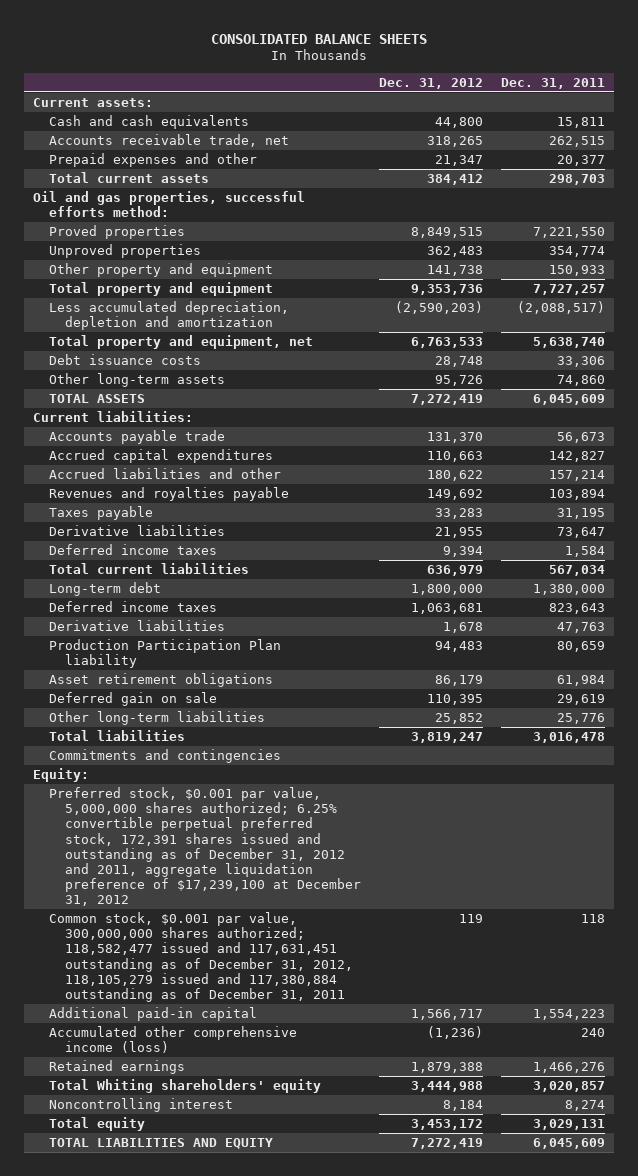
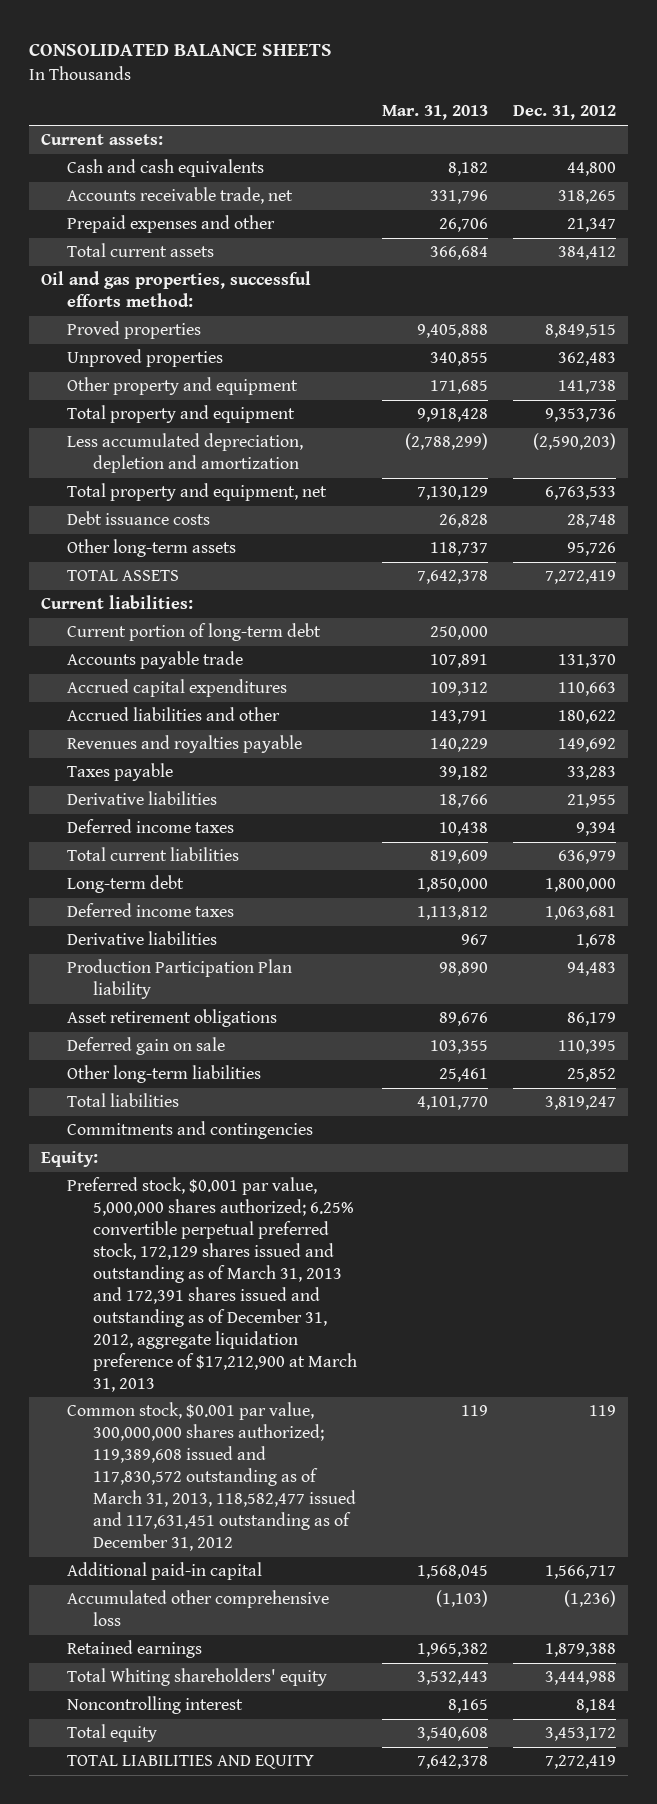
- | Dec. 31, 2012 | Dec. 31, 2011
+ | Mar. 31, 2013 | Dec. 31, 2012
+ Current portion of long-term debt | 250,000 |
- Preferred stock, $0.001 par value, 5,000,000 shares authorized; 6.25% convertible perpetual preferred stock, 172,391 shares issued and outstanding as of December 31, 2012 and 2011, aggregate liquidation preference of $17,239,100 at December 31, 2012
- Common stock, $0.001 par value, 300,000,000 shares authorized; 118,582,477 issued and 117,631,451 outstanding as of December 31, 2012, 118,105,279 issued and 117,380,884 outstanding as of December 31, 2011 | 119 | 118
+ Preferred stock, $0.001 par value, 5,000,000 shares authorized; 6.25% convertible perpetual preferred stock, 172,129 shares issued and outstanding as of March 31, 2013 and 172,391 shares issued and outstanding as of December 31, 2012, aggregate liquidation preference of $17,212,900 at March 31, 2013
+ Common stock, $0.001 par value, 300,000,000 shares authorized; 119,389,608 issued and 117,830,572 outstanding as of March 31, 2013, 118,582,477 issued and 117,631,451 outstanding as of December 31, 2012 | 119 | 119
- Accumulated other comprehensive income (loss) | (1,236) | 240
+ Accumulated other comprehensive loss | (1,103) | (1,236)

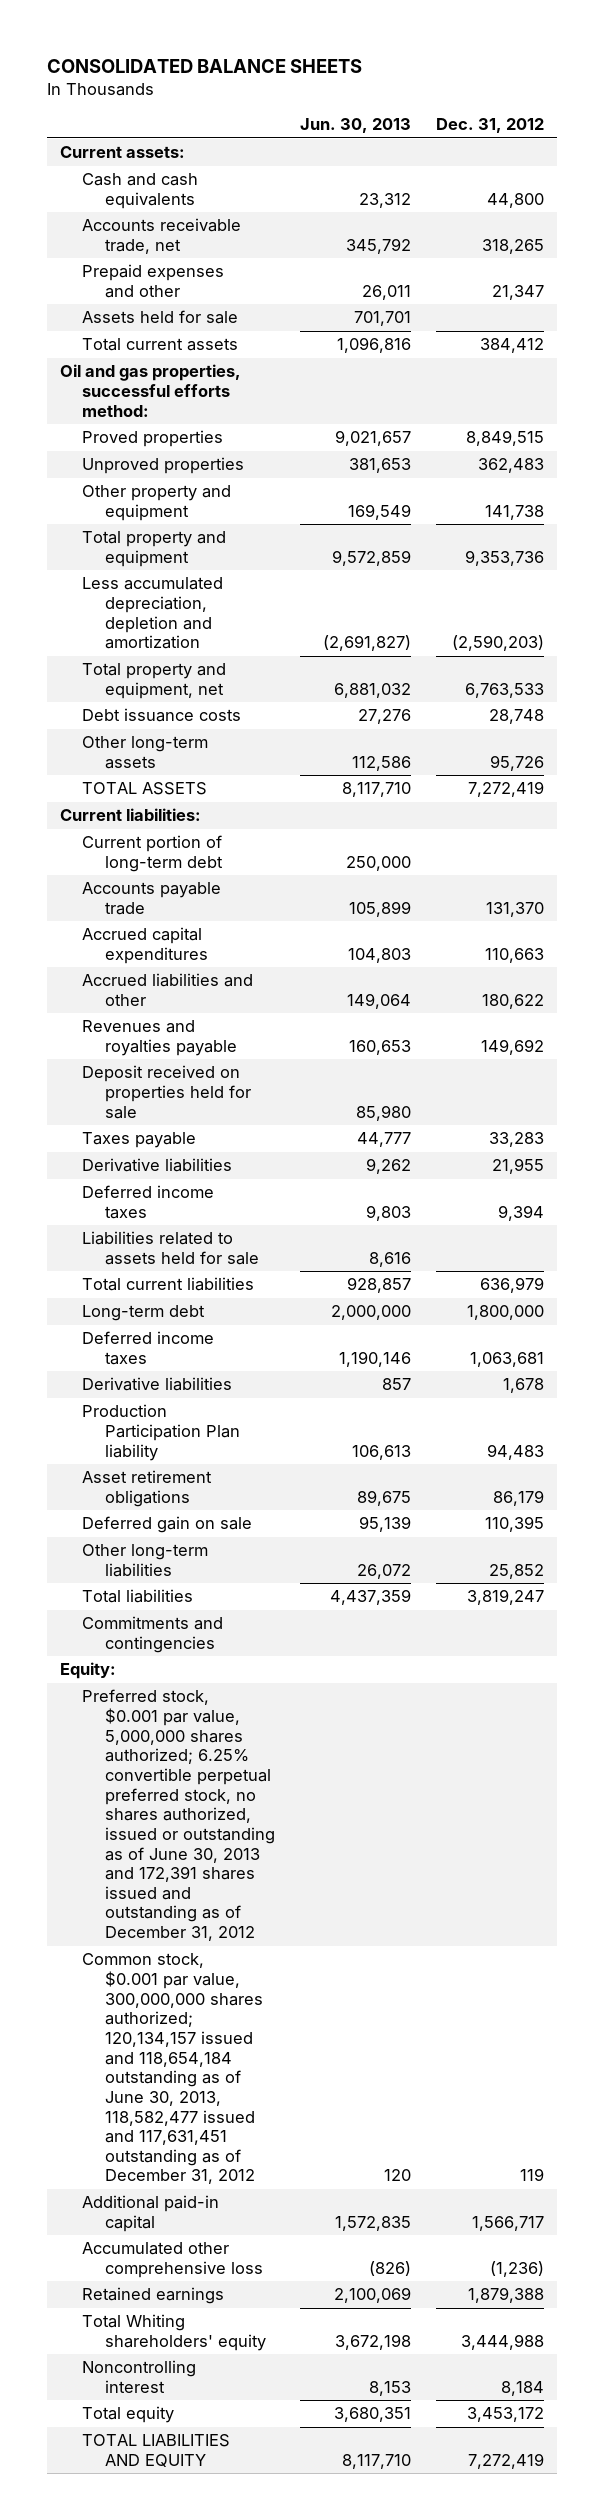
- | Mar. 31, 2013 | Dec. 31, 2012
+ | Jun. 30, 2013 | Dec. 31, 2012
+ Assets held for sale | 701,701 |
+ Deposit received on properties held for sale | 85,980 |
+ Liabilities related to assets held for sale | 8,616 |
- Preferred stock, $0.001 par value, 5,000,000 shares authorized; 6.25% convertible perpetual preferred stock, 172,129 shares issued and outstanding as of March 31, 2013 and 172,391 shares issued and outstanding as of December 31, 2012, aggregate liquidation preference of $17,212,900 at March 31, 2013
- Common stock, $0.001 par value, 300,000,000 shares authorized; 119,389,608 issued and 117,830,572 outstanding as of March 31, 2013, 118,582,477 issued and 117,631,451 outstanding as of December 31, 2012 | 119 | 119
+ Preferred stock, $0.001 par value, 5,000,000 shares authorized; 6.25% convertible perpetual preferred stock, no shares authorized, issued or outstanding as of June 30, 2013 and 172,391 shares issued and outstanding as of December 31, 2012
+ Common stock, $0.001 par value, 300,000,000 shares authorized; 120,134,157 issued and 118,654,184 outstanding as of June 30, 2013, 118,582,477 issued and 117,631,451 outstanding as of December 31, 2012 | 120 | 119

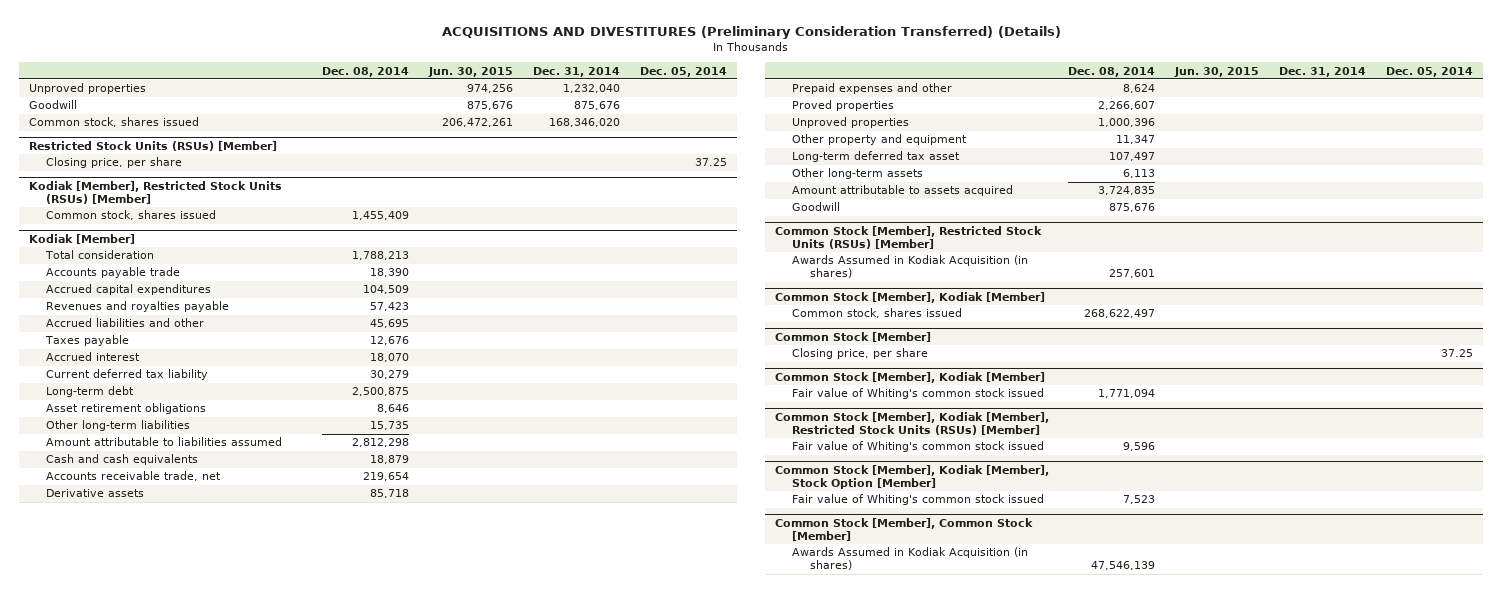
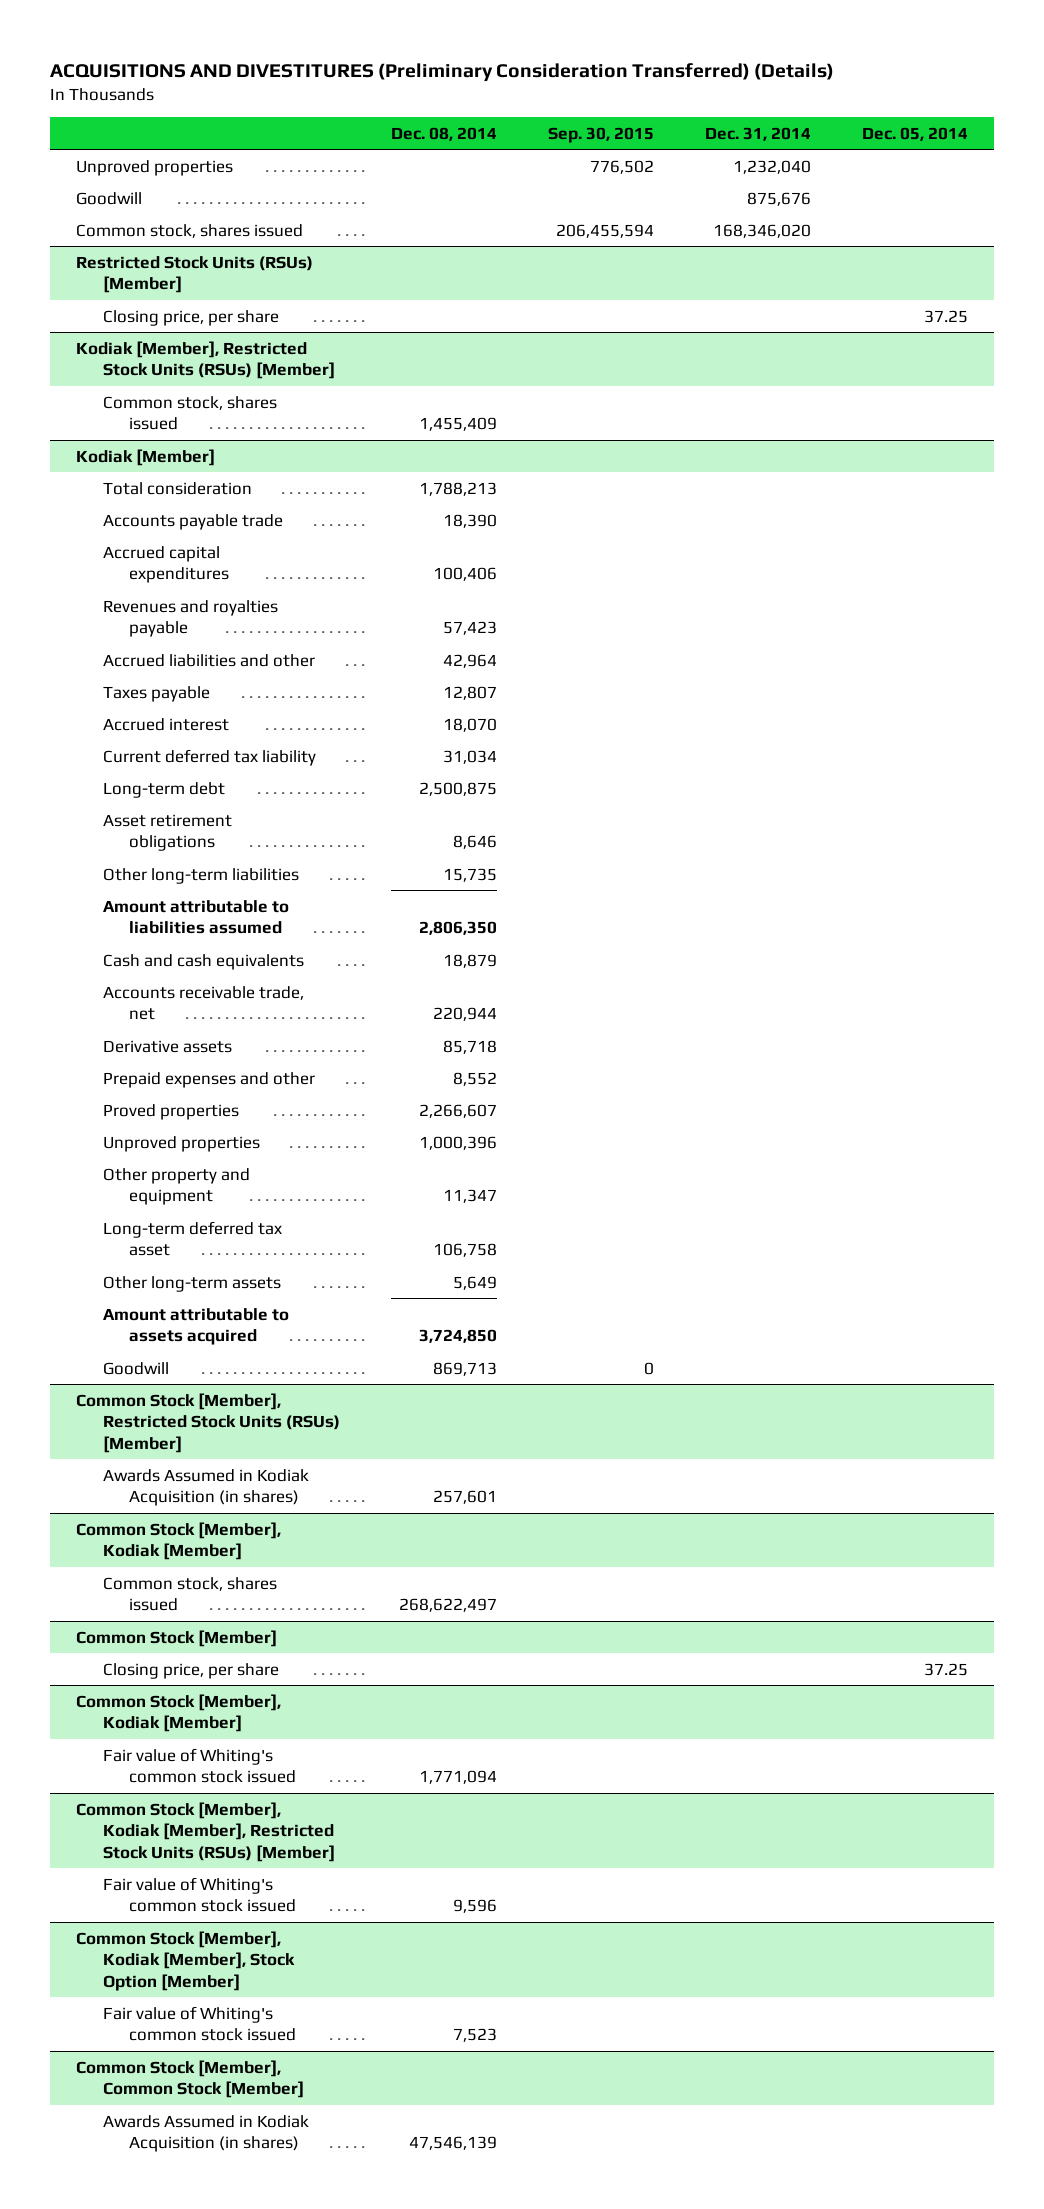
- | Dec. 08, 2014 | Jun. 30, 2015 | Dec. 31, 2014 | Dec. 05, 2014
+ | Dec. 08, 2014 | Sep. 30, 2015 | Dec. 31, 2014 | Dec. 05, 2014
@ Kodiak [Member]
- Accrued capital expenditures | 104,509 | | |
+ Accrued capital expenditures | 100,406 | | |
- Accrued liabilities and other | 45,695 | | |
- Taxes payable | 12,676 | | |
+ Accrued liabilities and other | 42,964 | | |
+ Taxes payable | 12,807 | | |
- Current deferred tax liability | 30,279 | | |
+ Current deferred tax liability | 31,034 | | |
- Amount attributable to liabilities assumed | 2,812,298 | | |
+ Amount attributable to liabilities assumed | 2,806,350 | | |
- Accounts receivable trade, net | 219,654 | | |
+ Accounts receivable trade, net | 220,944 | | |
- Prepaid expenses and other | 8,624 | | |
+ Prepaid expenses and other | 8,552 | | |
- Long-term deferred tax asset | 107,497 | | |
- Other long-term assets | 6,113 | | |
- Amount attributable to assets acquired | 3,724,835 | | |
- Goodwill | 875,676 | | |
+ Long-term deferred tax asset | 106,758 | | |
+ Other long-term assets | 5,649 | | |
+ Amount attributable to assets acquired | 3,724,850 | | |
+ Goodwill | 869,713 | 0 | |

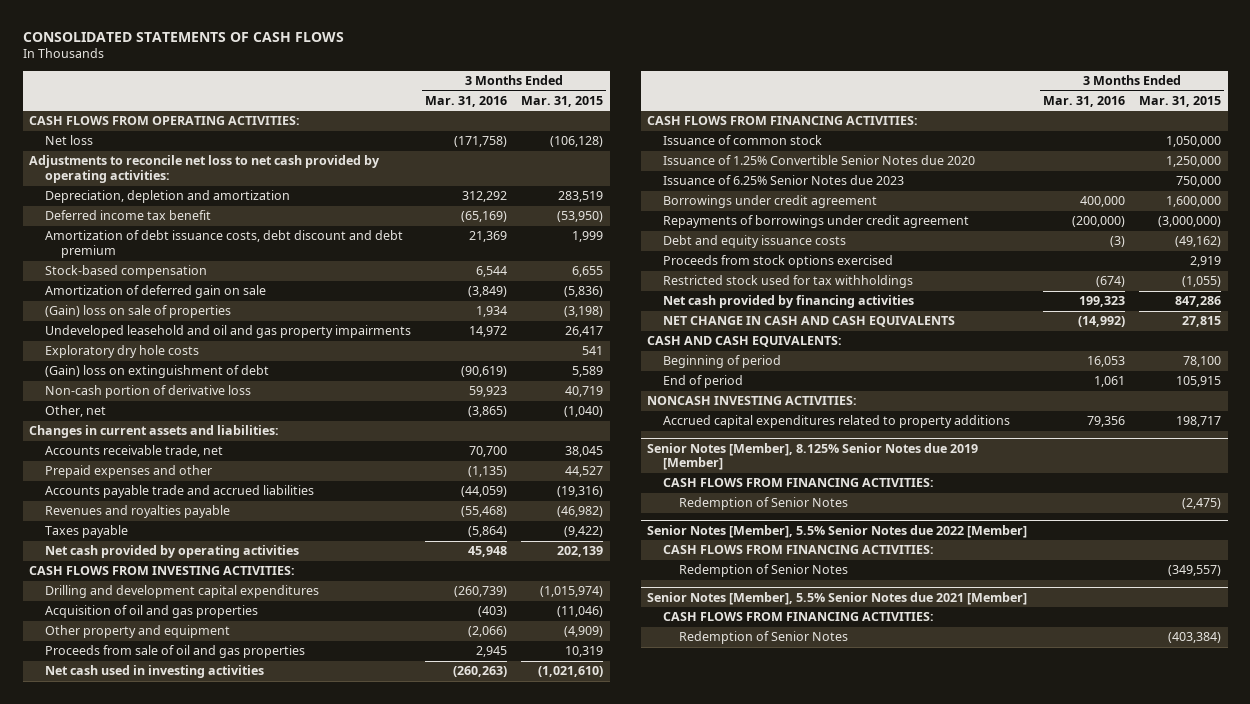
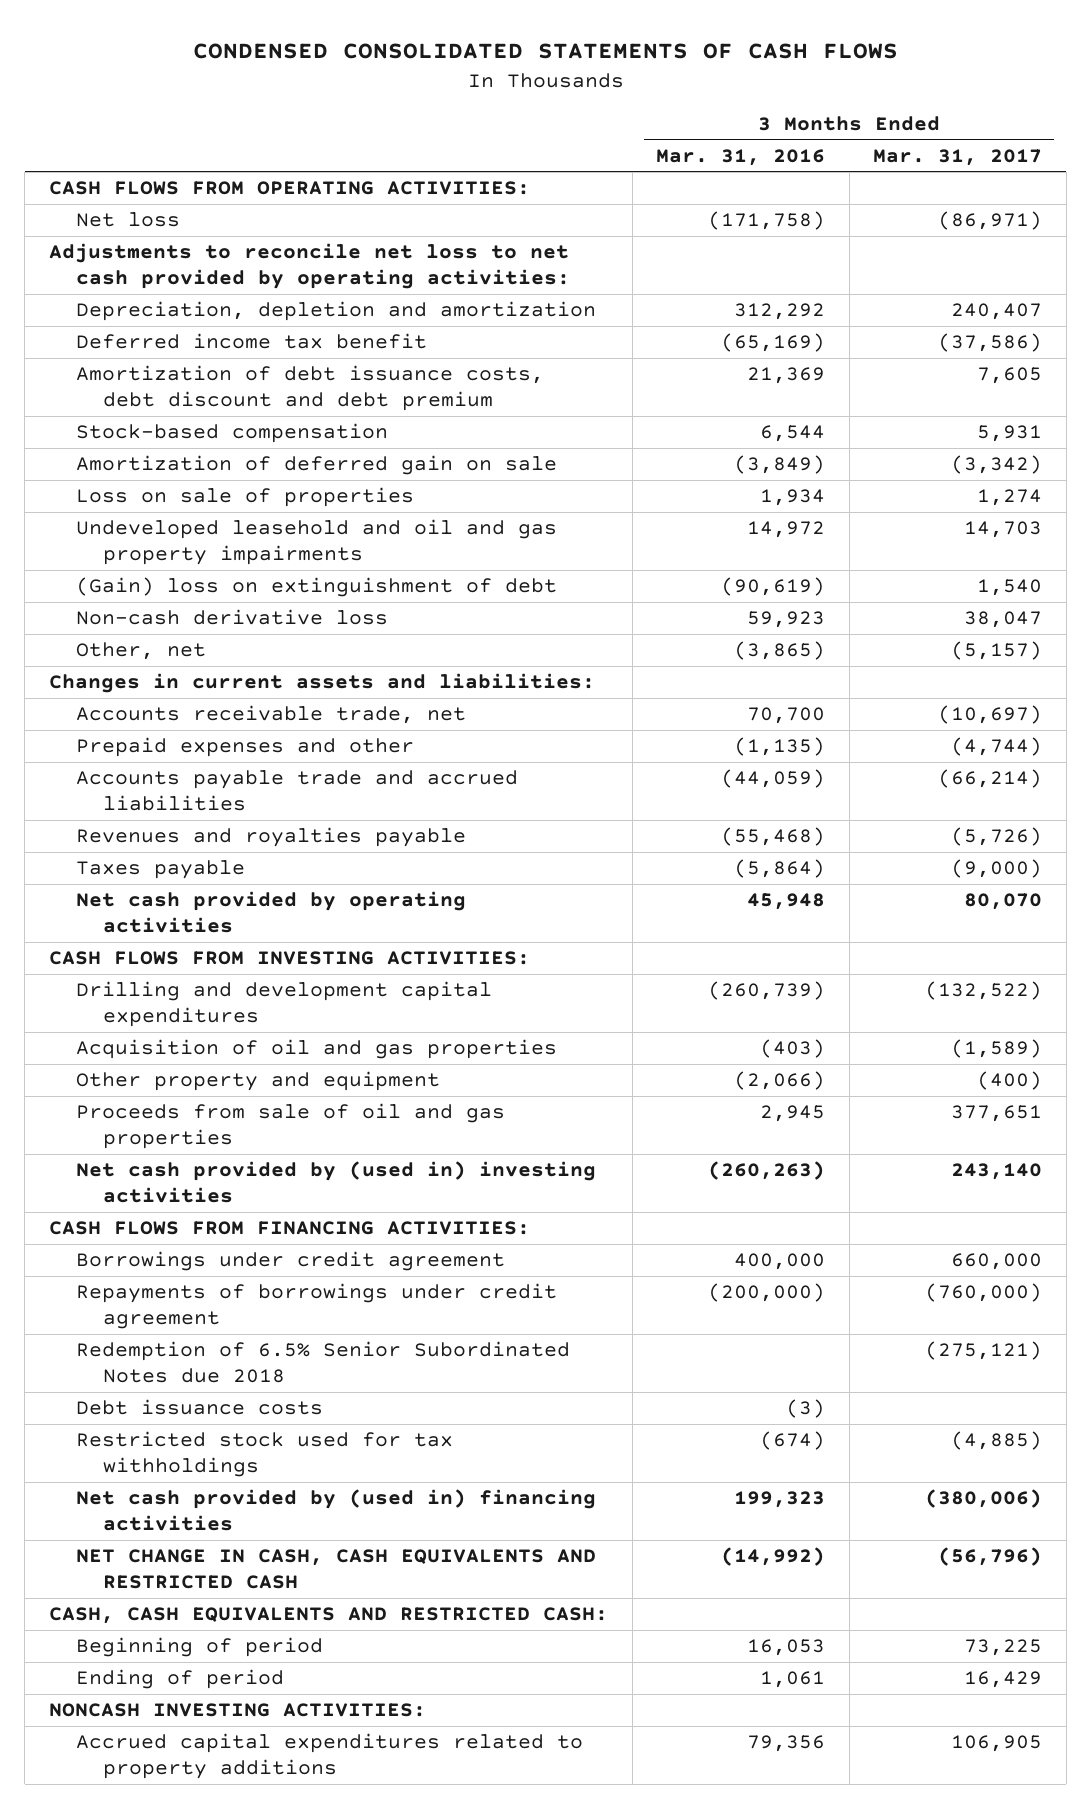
- CONSOLIDATED STATEMENTS OF CASH FLOWS
+ CONDENSED CONSOLIDATED STATEMENTS OF CASH FLOWS
- | 3 Months Ended Mar. 31, 2016 | 3 Months Ended Mar. 31, 2015
+ | 3 Months Ended Mar. 31, 2016 | 3 Months Ended Mar. 31, 2017
- (Gain) loss on sale of properties | 1,934 | (3,198)
+ Loss on sale of properties | 1,934 | 1,274
- Exploratory dry hole costs | | 541
- Non-cash portion of derivative loss | 59,923 | 40,719
+ Non-cash derivative loss | 59,923 | 38,047
- Net cash used in investing activities | (260,263) | (1,021,610)
+ Net cash provided by (used in) investing activities | (260,263) | 243,140
- Issuance of common stock | | 1,050,000
- Issuance of 1.25% Convertible Senior Notes due 2020 | | 1,250,000
- Issuance of 6.25% Senior Notes due 2023 | | 750,000
- Debt and equity issuance costs | (3) | (49,162)
- Proceeds from stock options exercised | | 2,919
+ Redemption of 6.5% Senior Subordinated Notes due 2018 | | (275,121)
+ Debt issuance costs | (3) |
- Net cash provided by financing activities | 199,323 | 847,286
- NET CHANGE IN CASH AND CASH EQUIVALENTS | (14,992) | 27,815
- CASH AND CASH EQUIVALENTS:
+ Net cash provided by (used in) financing activities | 199,323 | (380,006)
+ NET CHANGE IN CASH, CASH EQUIVALENTS AND RESTRICTED CASH | (14,992) | (56,796)
+ CASH, CASH EQUIVALENTS AND RESTRICTED CASH:
- End of period | 1,061 | 105,915
+ Ending of period | 1,061 | 16,429
- Senior Notes [Member], 8.125% Senior Notes due 2019 [Member]
- CASH FLOWS FROM FINANCING ACTIVITIES:
- Redemption of Senior Notes | | (2,475)
- Senior Notes [Member], 5.5% Senior Notes due 2022 [Member]
- CASH FLOWS FROM FINANCING ACTIVITIES:
- Redemption of Senior Notes | | (349,557)
- Senior Notes [Member], 5.5% Senior Notes due 2021 [Member]
- CASH FLOWS FROM FINANCING ACTIVITIES:
- Redemption of Senior Notes | | (403,384)

